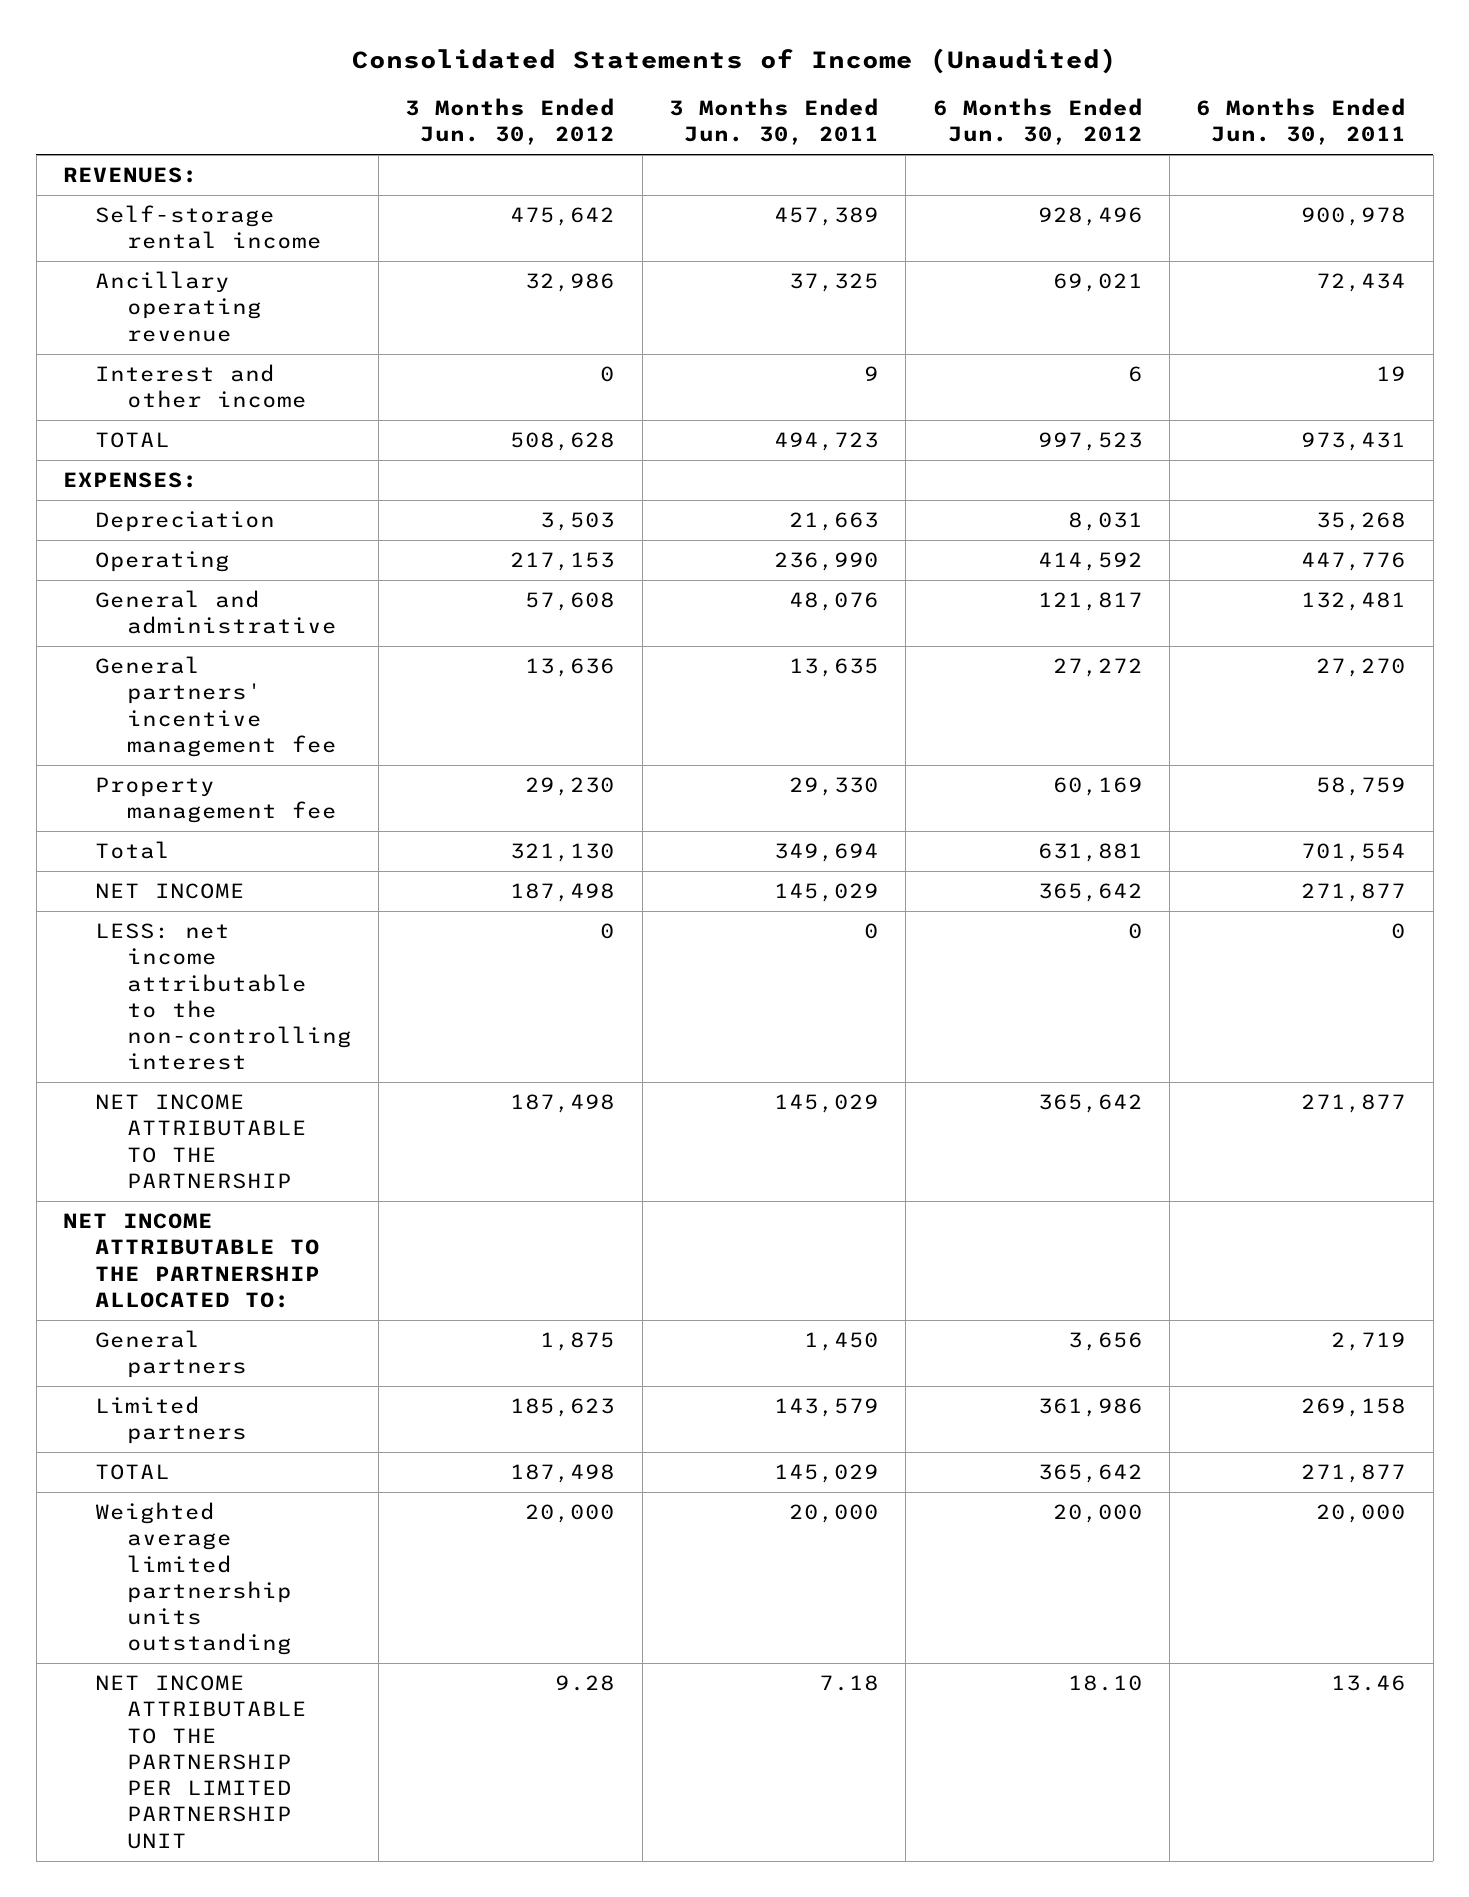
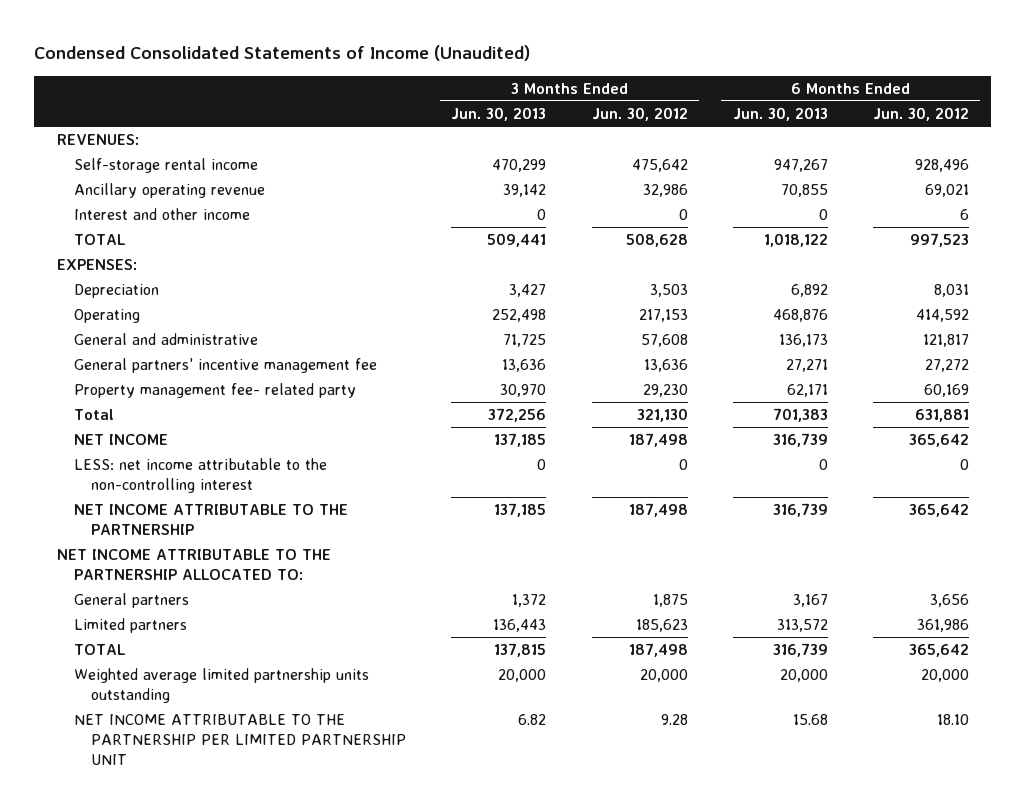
- Consolidated Statements of Income (Unaudited)
+ Condensed Consolidated Statements of Income (Unaudited)
- | 3 Months Ended Jun. 30, 2012 | 3 Months Ended Jun. 30, 2011 | 6 Months Ended Jun. 30, 2012 | 6 Months Ended Jun. 30, 2011
+ | 3 Months Ended Jun. 30, 2013 | 3 Months Ended Jun. 30, 2012 | 6 Months Ended Jun. 30, 2013 | 6 Months Ended Jun. 30, 2012
- Property management fee | 29,230 | 29,330 | 60,169 | 58,759
+ Property management fee- related party | 30,970 | 29,230 | 62,171 | 60,169

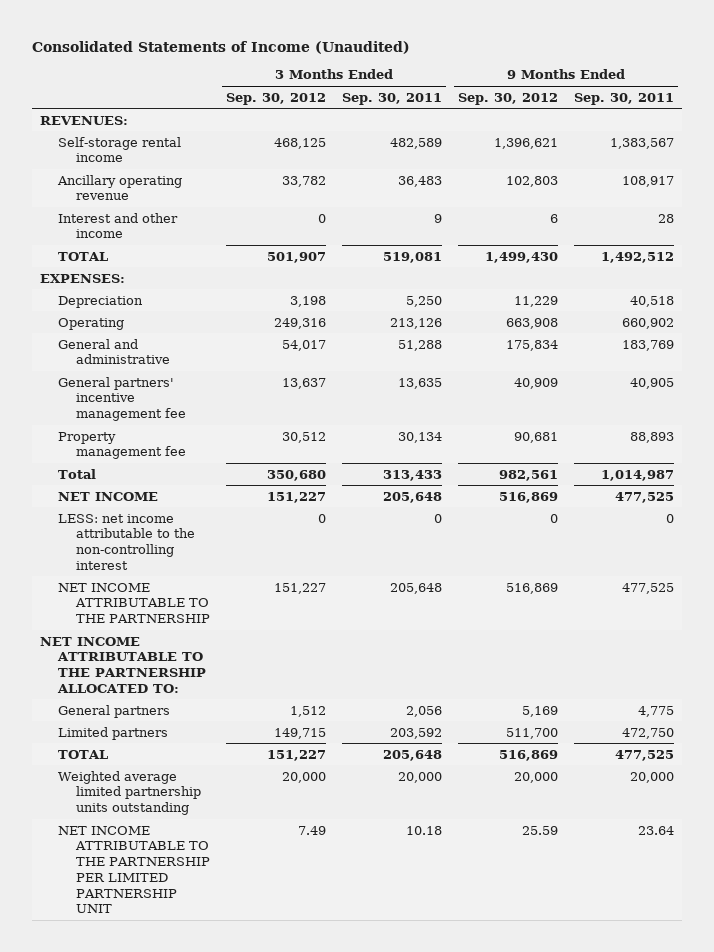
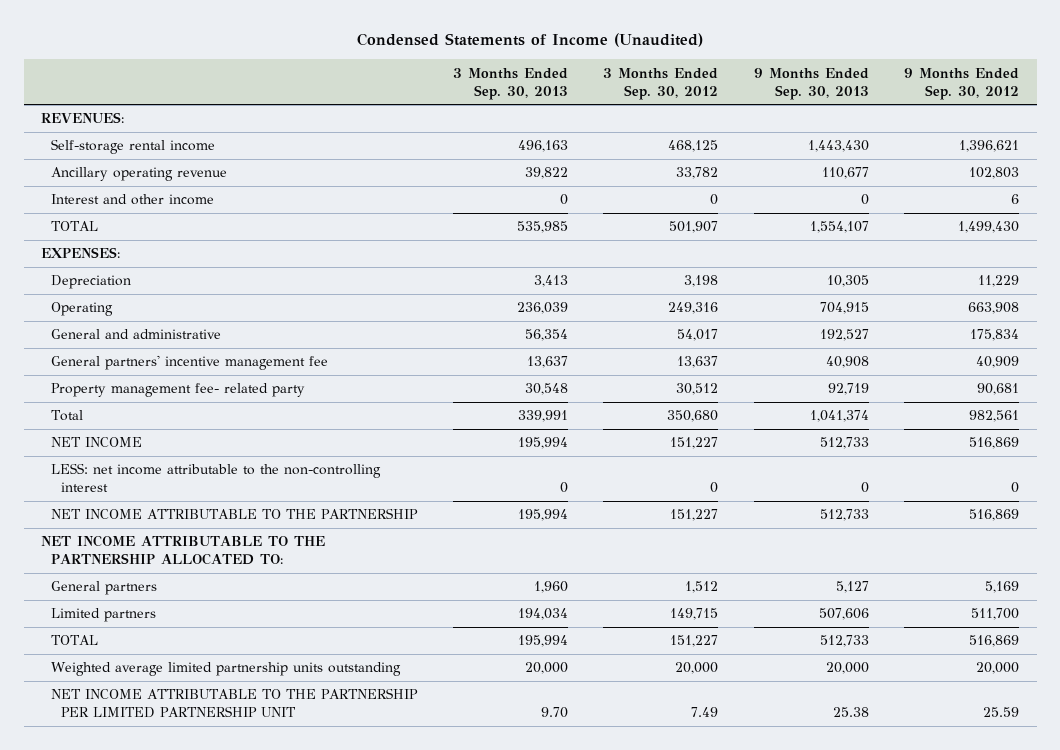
- Consolidated Statements of Income (Unaudited)
+ Condensed Statements of Income (Unaudited)
- | 3 Months Ended Sep. 30, 2012 | 3 Months Ended Sep. 30, 2011 | 9 Months Ended Sep. 30, 2012 | 9 Months Ended Sep. 30, 2011
+ | 3 Months Ended Sep. 30, 2013 | 3 Months Ended Sep. 30, 2012 | 9 Months Ended Sep. 30, 2013 | 9 Months Ended Sep. 30, 2012
- Property management fee | 30,512 | 30,134 | 90,681 | 88,893
+ Property management fee- related party | 30,548 | 30,512 | 92,719 | 90,681

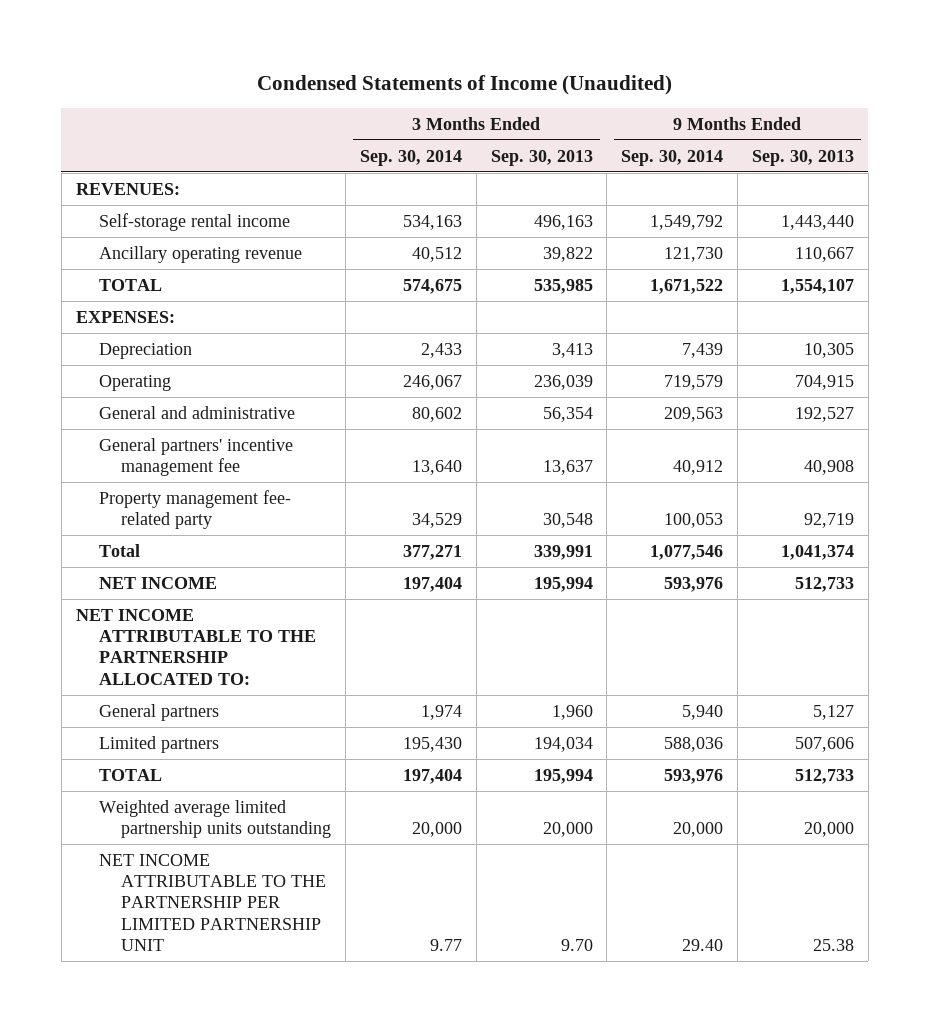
- | 3 Months Ended Sep. 30, 2013 | 3 Months Ended Sep. 30, 2012 | 9 Months Ended Sep. 30, 2013 | 9 Months Ended Sep. 30, 2012
+ | 3 Months Ended Sep. 30, 2014 | 3 Months Ended Sep. 30, 2013 | 9 Months Ended Sep. 30, 2014 | 9 Months Ended Sep. 30, 2013
- Self-storage rental income | 496,163 | 468,125 | 1,443,430 | 1,396,621
- Ancillary operating revenue | 39,822 | 33,782 | 110,677 | 102,803
- Interest and other income | 0 | 0 | 0 | 6
+ Self-storage rental income | 534,163 | 496,163 | 1,549,792 | 1,443,440
+ Ancillary operating revenue | 40,512 | 39,822 | 121,730 | 110,667
- LESS: net income attributable to the non-controlling interest | 0 | 0 | 0 | 0
- NET INCOME ATTRIBUTABLE TO THE PARTNERSHIP | 195,994 | 151,227 | 512,733 | 516,869

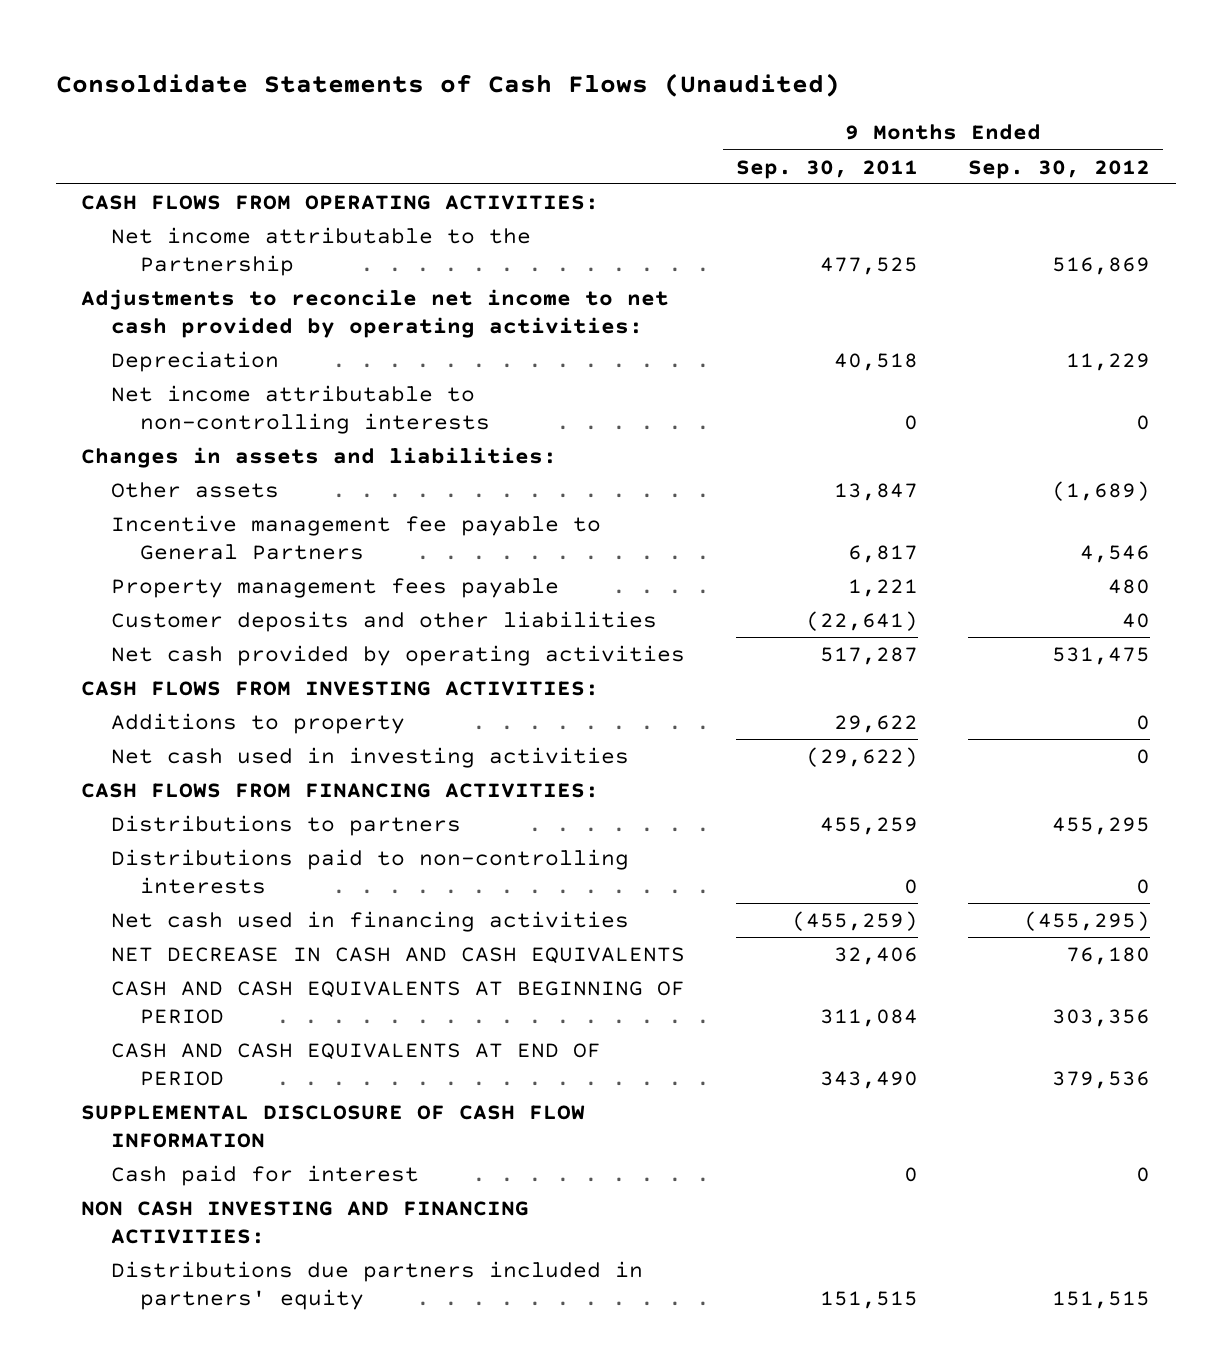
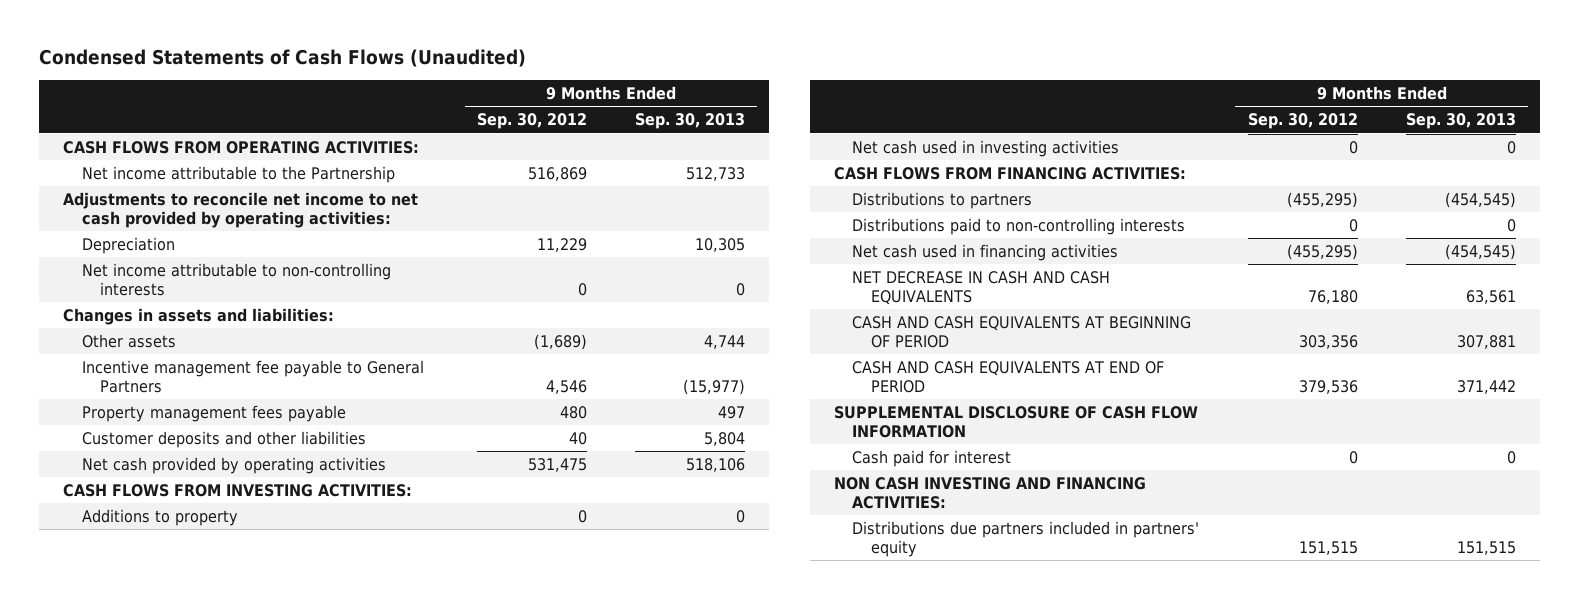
- Consoldidate Statements of Cash Flows (Unaudited)
+ Condensed Statements of Cash Flows (Unaudited)
- | 9 Months Ended Sep. 30, 2011 | 9 Months Ended Sep. 30, 2012
+ | 9 Months Ended Sep. 30, 2012 | 9 Months Ended Sep. 30, 2013
- Distributions to partners | 455,259 | 455,295
+ Distributions to partners | (455,295) | (454,545)

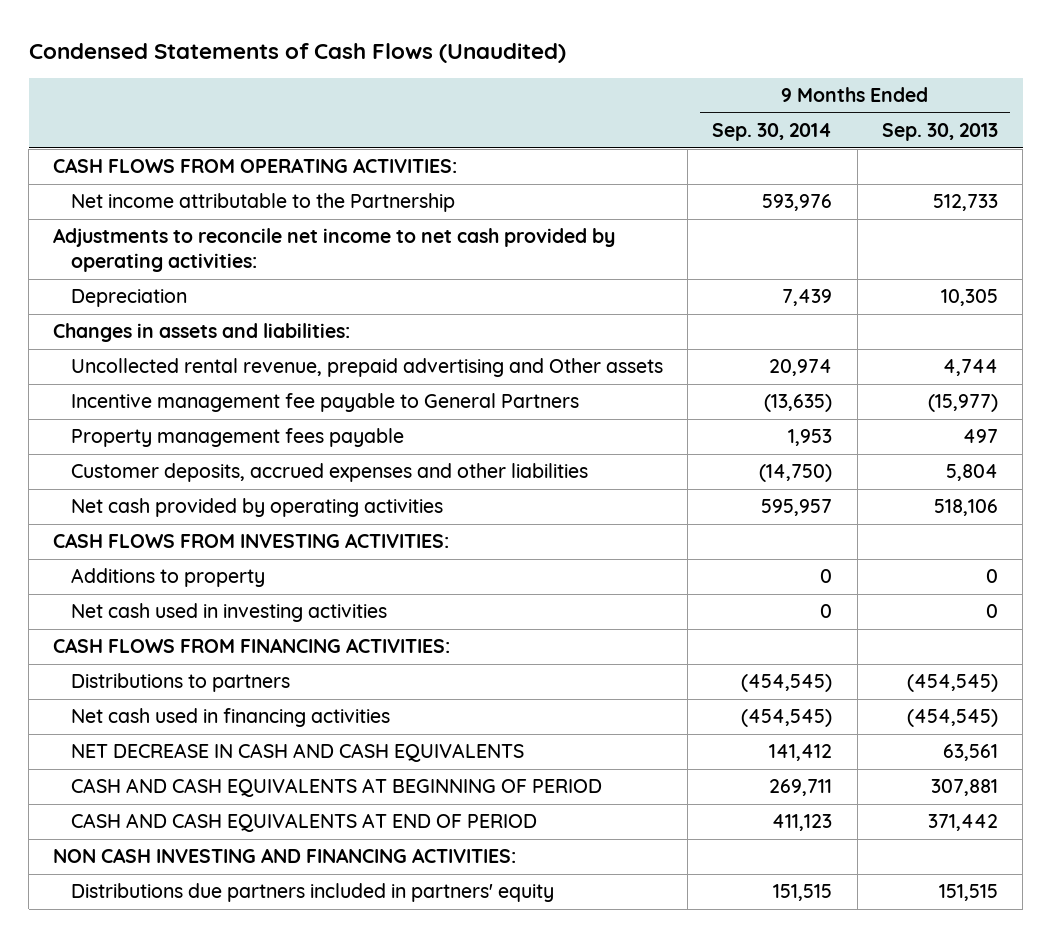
- | 9 Months Ended Sep. 30, 2012 | 9 Months Ended Sep. 30, 2013
+ | 9 Months Ended Sep. 30, 2014 | 9 Months Ended Sep. 30, 2013
- Net income attributable to non-controlling interests | 0 | 0
- Other assets | (1,689) | 4,744
+ Uncollected rental revenue, prepaid advertising and Other assets | 20,974 | 4,744
- Customer deposits and other liabilities | 40 | 5,804
+ Customer deposits, accrued expenses and other liabilities | (14,750) | 5,804
- Distributions paid to non-controlling interests | 0 | 0
- SUPPLEMENTAL DISCLOSURE OF CASH FLOW INFORMATION
- Cash paid for interest | 0 | 0

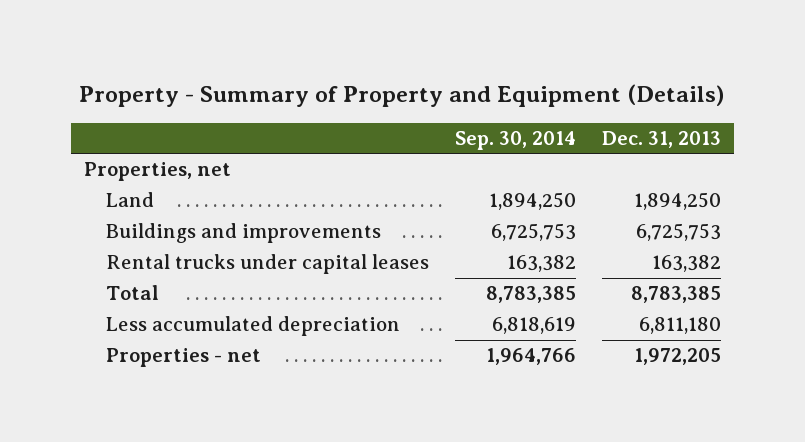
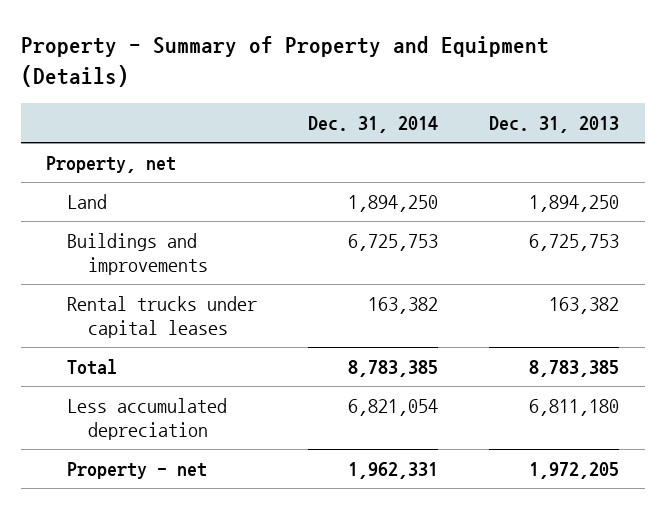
- | Sep. 30, 2014 | Dec. 31, 2013
+ | Dec. 31, 2014 | Dec. 31, 2013
- Properties, net
+ Property, net
- Properties - net | 1,964,766 | 1,972,205
+ Property - net | 1,962,331 | 1,972,205

